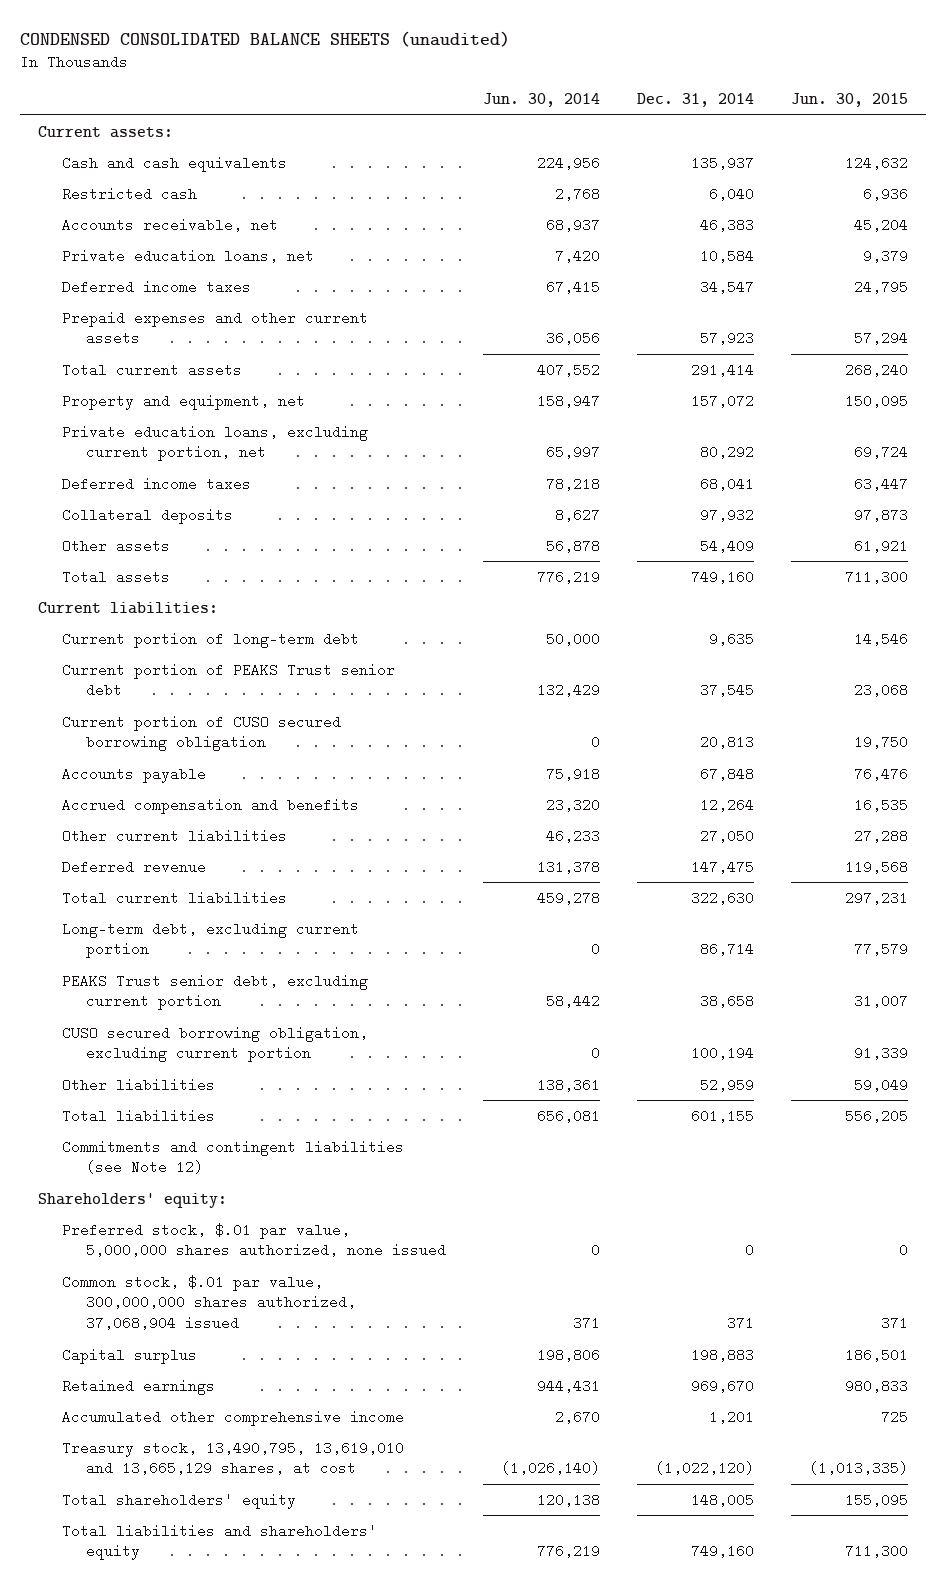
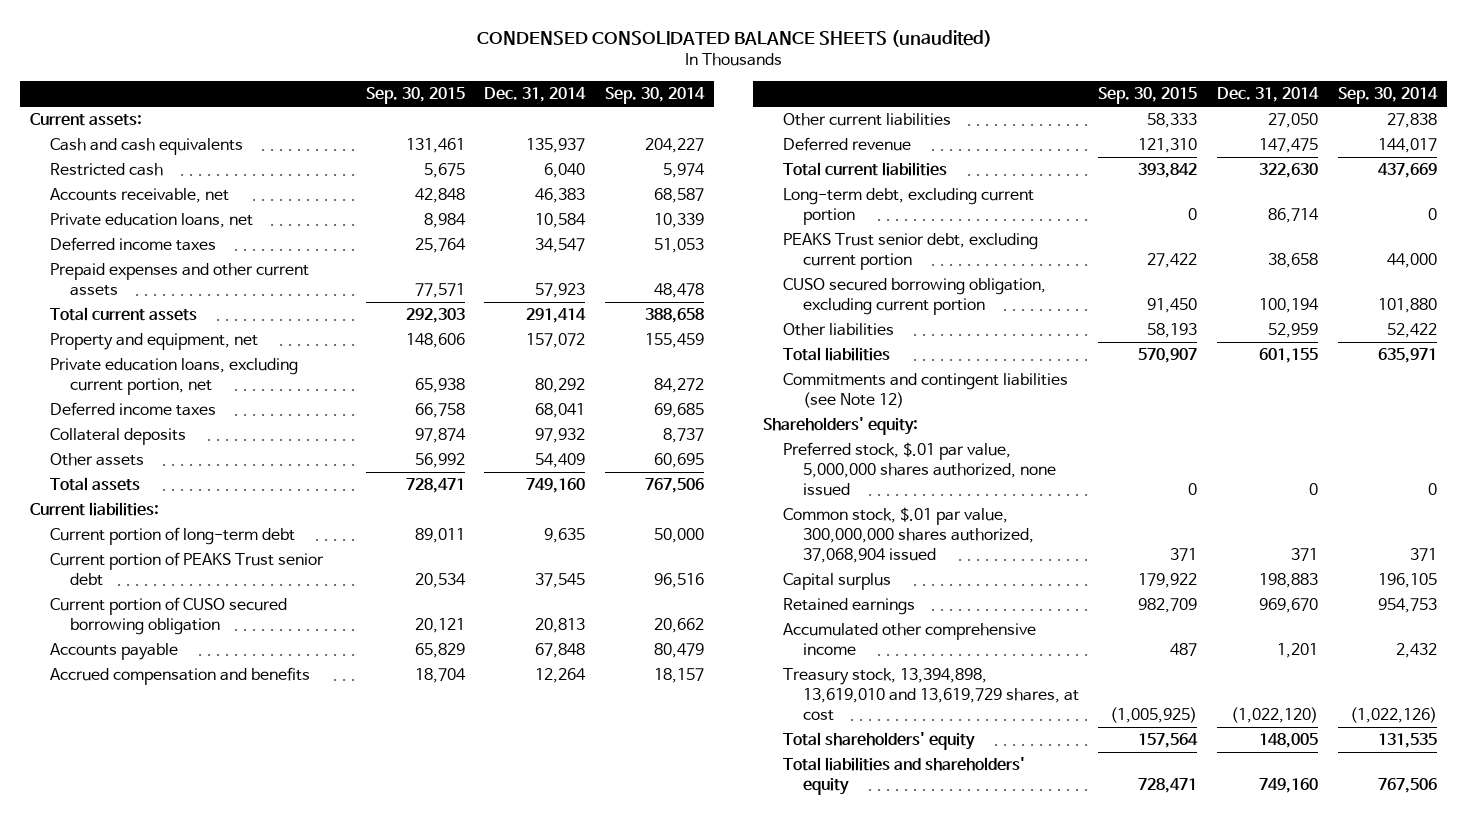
- | Jun. 30, 2014 | Dec. 31, 2014 | Jun. 30, 2015
+ | Sep. 30, 2015 | Dec. 31, 2014 | Sep. 30, 2014
- Treasury stock, 13,490,795, 13,619,010 and 13,665,129 shares, at cost | (1,026,140) | (1,022,120) | (1,013,335)
+ Treasury stock, 13,394,898, 13,619,010 and 13,619,729 shares, at cost | (1,005,925) | (1,022,120) | (1,022,126)

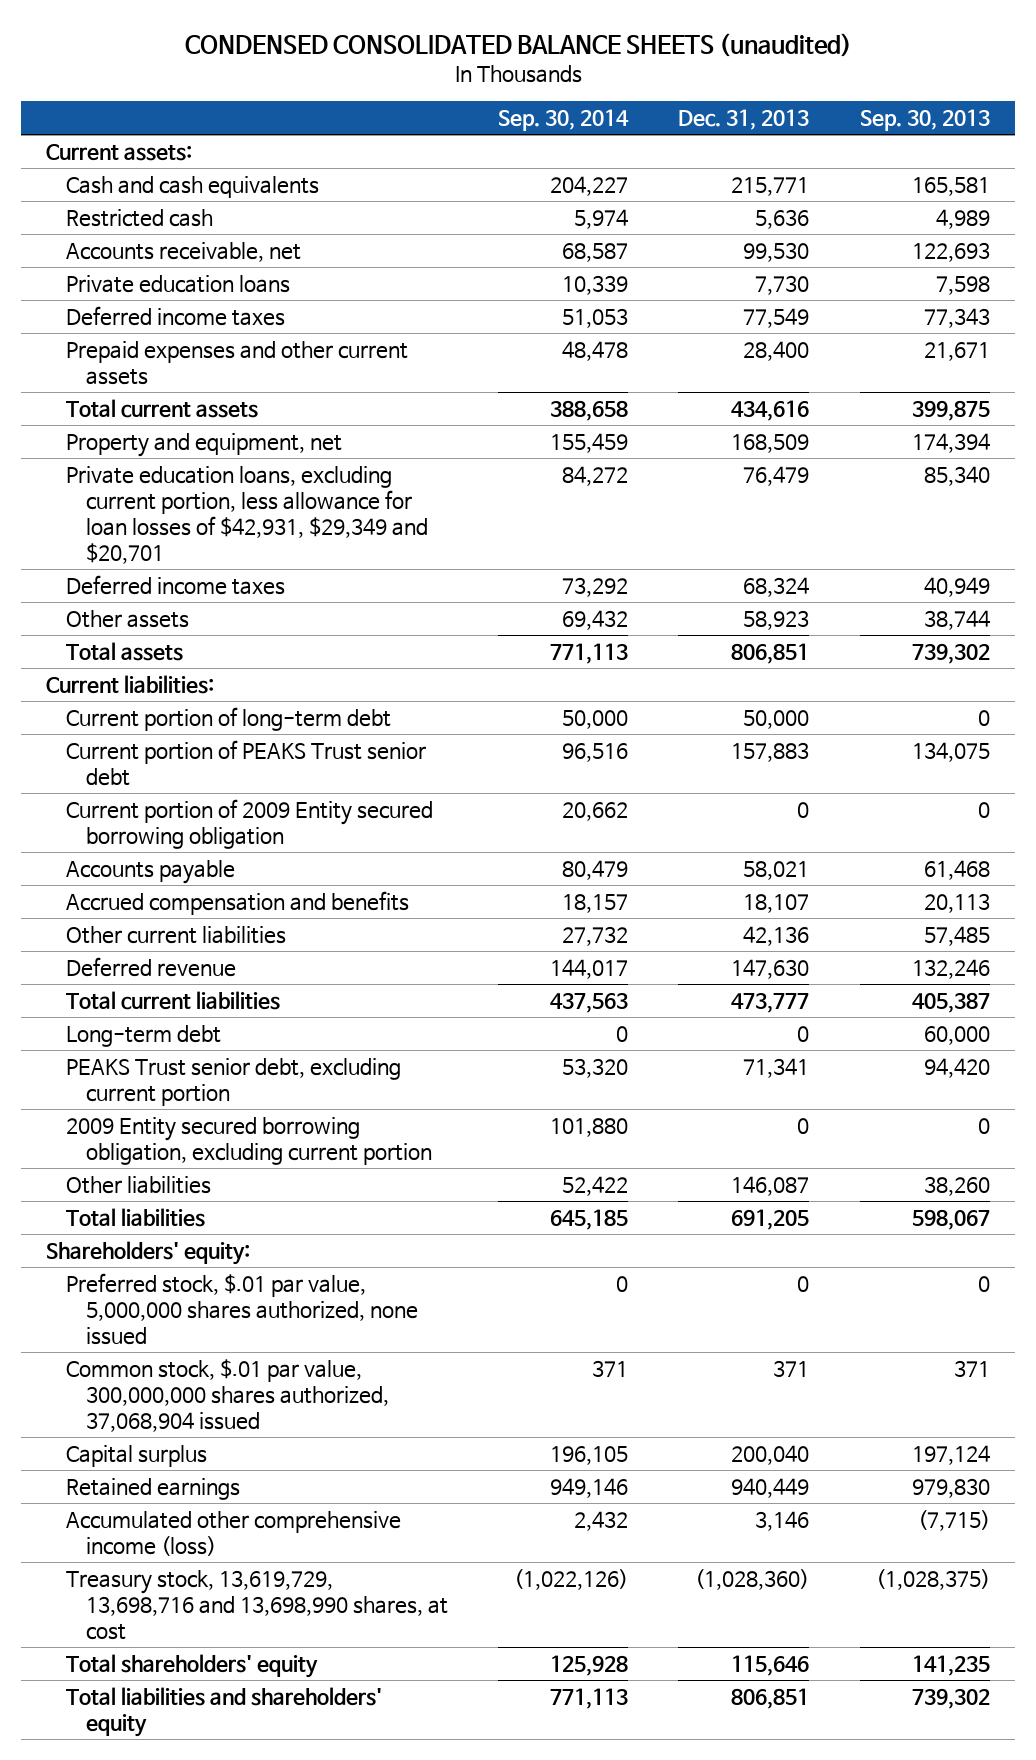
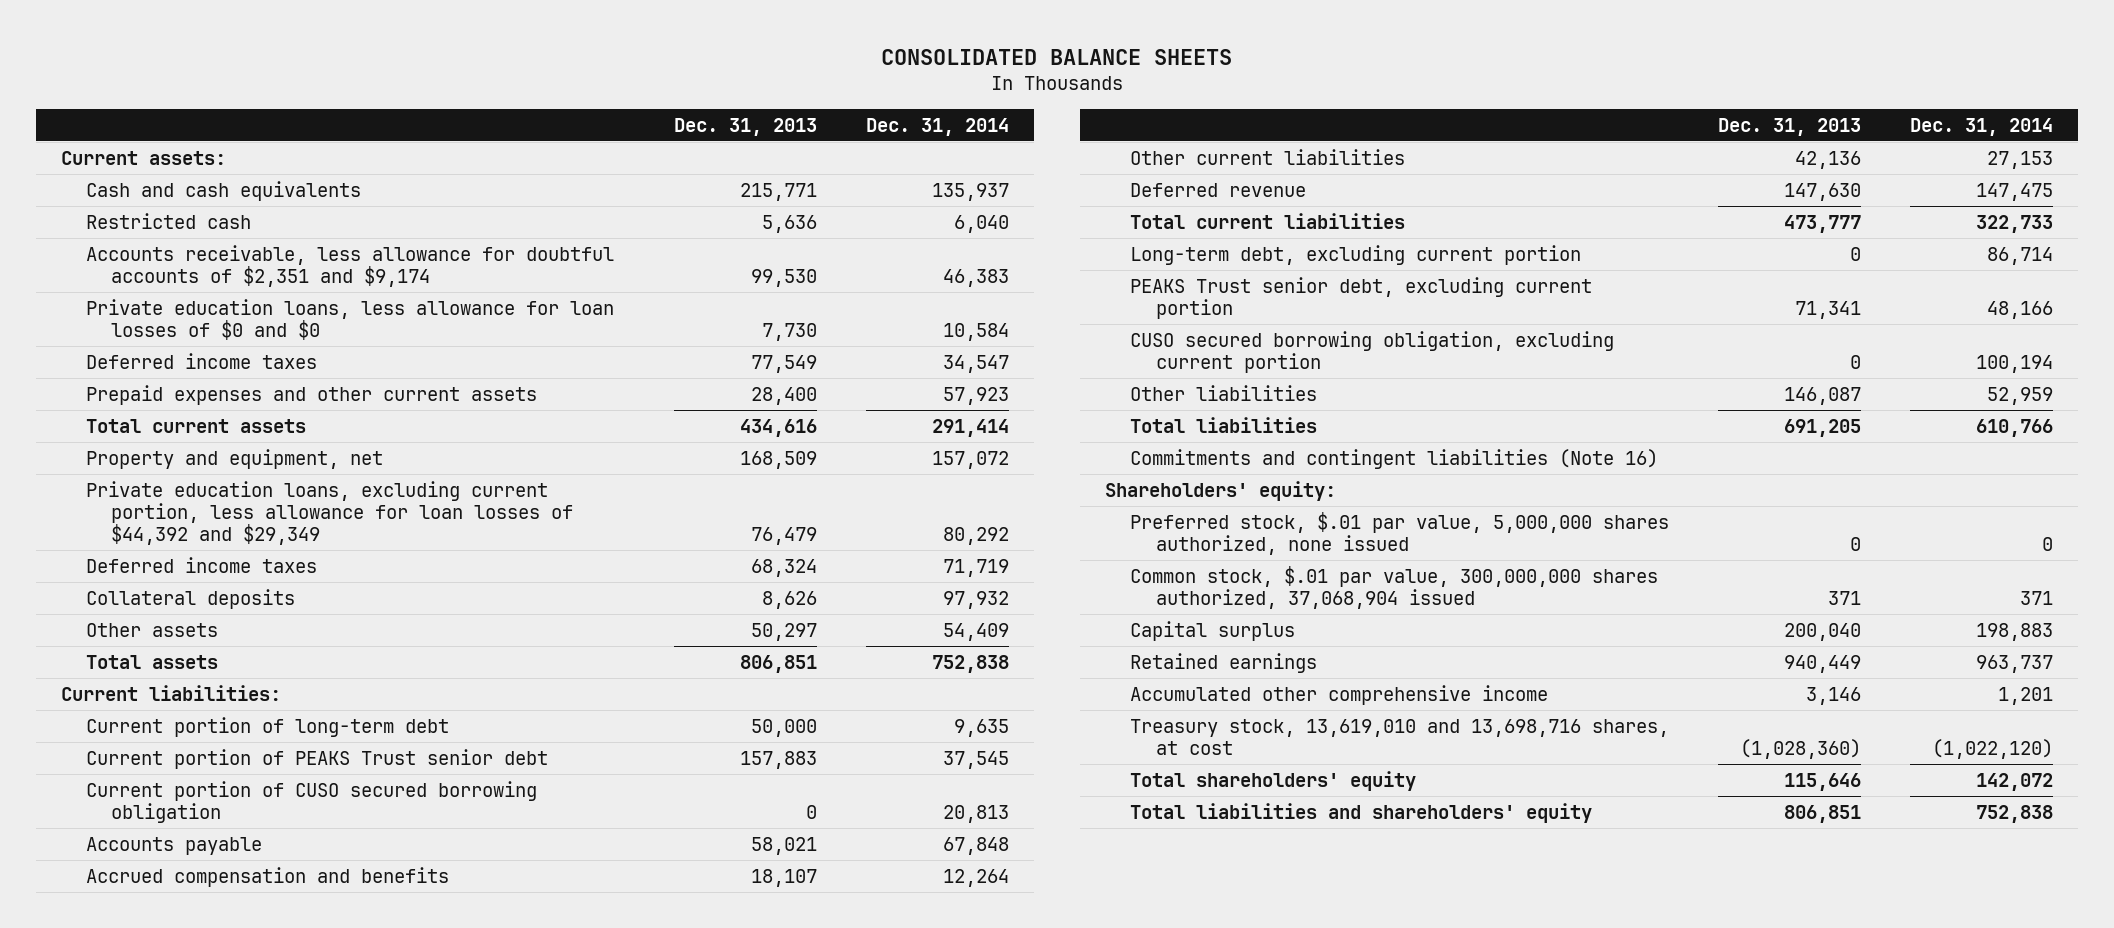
- CONDENSED CONSOLIDATED BALANCE SHEETS (unaudited)
+ CONSOLIDATED BALANCE SHEETS
- | Sep. 30, 2014 | Dec. 31, 2013 | Sep. 30, 2013
+ | Dec. 31, 2013 | Dec. 31, 2014
- Accounts receivable, net | 68,587 | 99,530 | 122,693
- Private education loans | 10,339 | 7,730 | 7,598
+ Accounts receivable, less allowance for doubtful accounts of $2,351 and $9,174 | 99,530 | 46,383
+ Private education loans, less allowance for loan losses of $0 and $0 | 7,730 | 10,584
- Private education loans, excluding current portion, less allowance for loan losses of $42,931, $29,349 and $20,701 | 84,272 | 76,479 | 85,340
+ Private education loans, excluding current portion, less allowance for loan losses of $44,392 and $29,349 | 76,479 | 80,292
- Other assets | 69,432 | 58,923 | 38,744
+ Collateral deposits | 8,626 | 97,932
+ Other assets | 50,297 | 54,409
- Current portion of 2009 Entity secured borrowing obligation | 20,662 | 0 | 0
+ Current portion of CUSO secured borrowing obligation | 0 | 20,813
- Long-term debt | 0 | 0 | 60,000
+ Long-term debt, excluding current portion | 0 | 86,714
- 2009 Entity secured borrowing obligation, excluding current portion | 101,880 | 0 | 0
+ CUSO secured borrowing obligation, excluding current portion | 0 | 100,194
+ Commitments and contingent liabilities (Note 16)
- Accumulated other comprehensive income (loss) | 2,432 | 3,146 | (7,715)
- Treasury stock, 13,619,729, 13,698,716 and 13,698,990 shares, at cost | (1,022,126) | (1,028,360) | (1,028,375)
+ Accumulated other comprehensive income | 3,146 | 1,201
+ Treasury stock, 13,619,010 and 13,698,716 shares, at cost | (1,028,360) | (1,022,120)

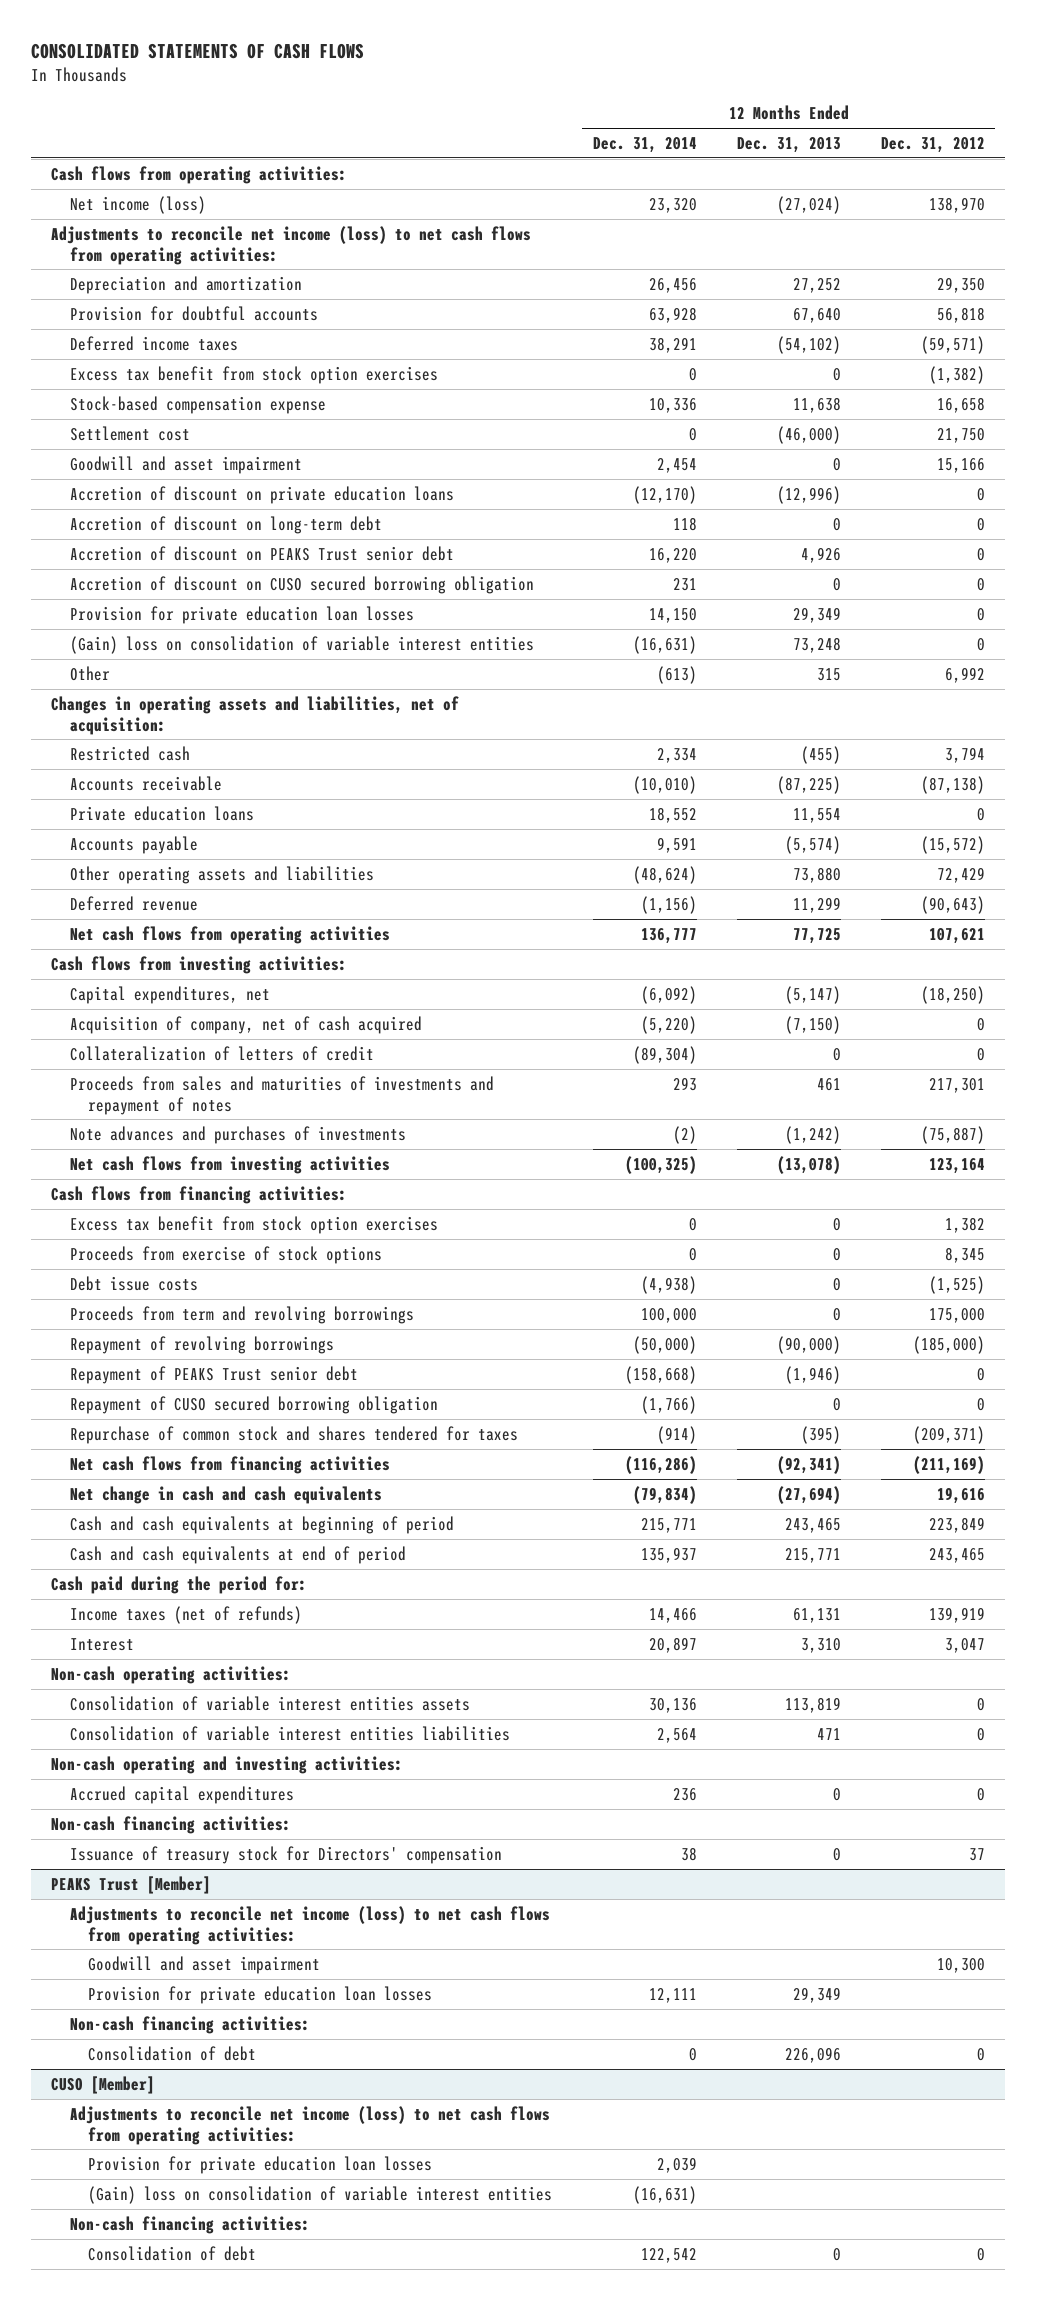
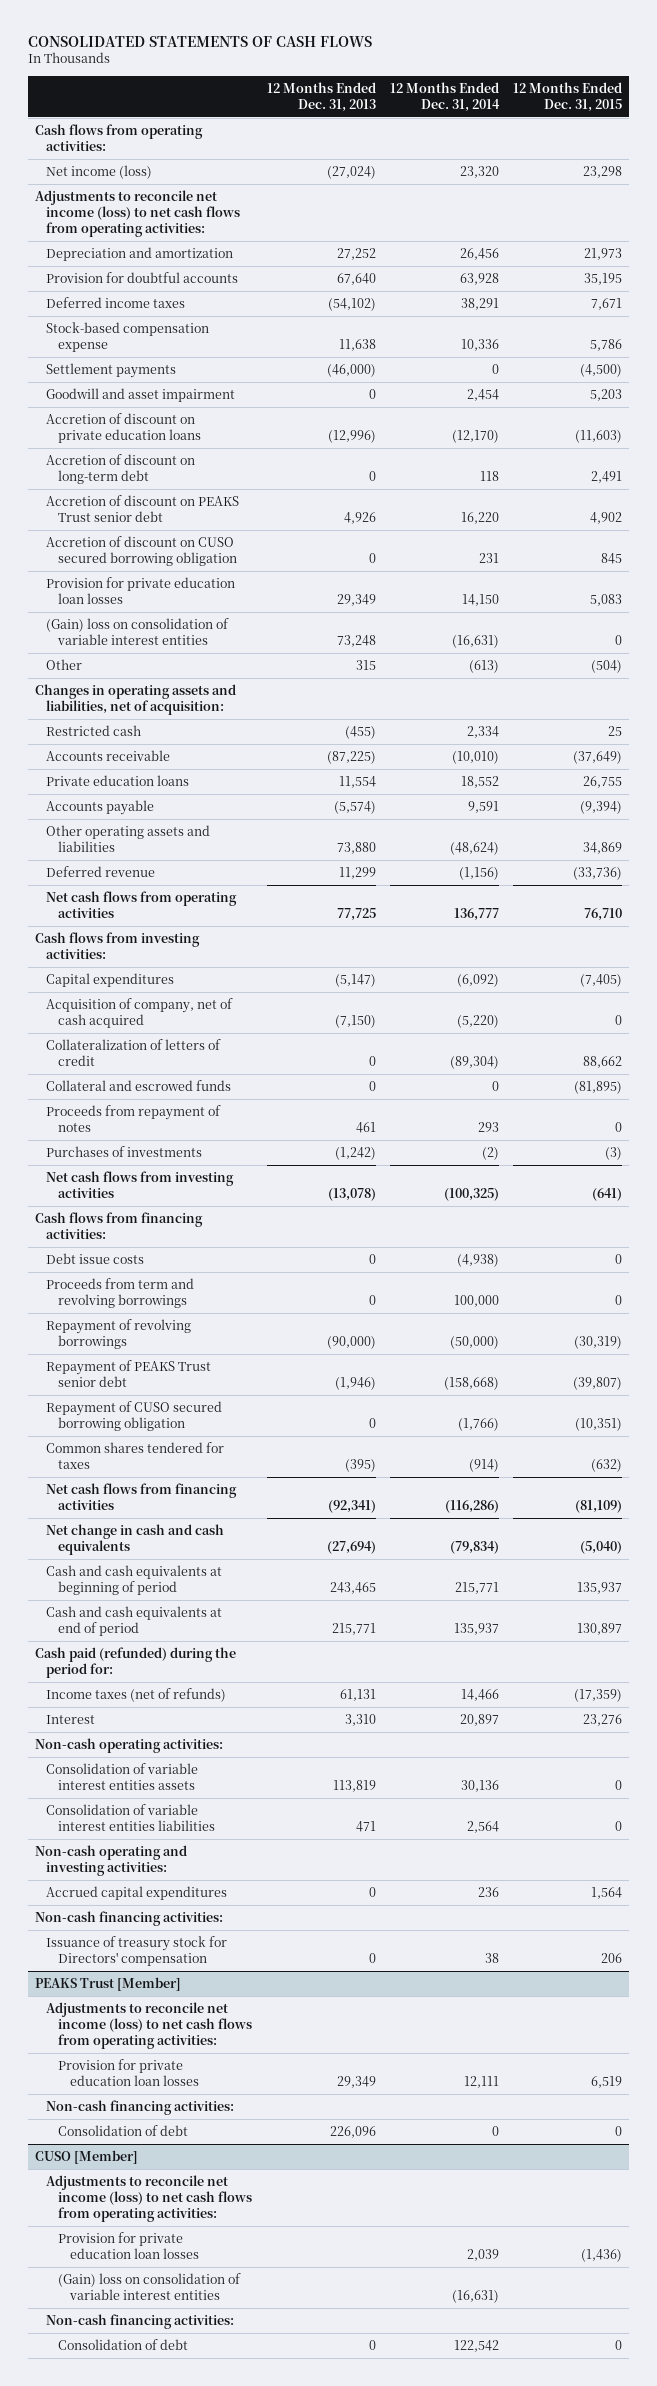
- | 12 Months Ended Dec. 31, 2014 | 12 Months Ended Dec. 31, 2013 | 12 Months Ended Dec. 31, 2012
+ | 12 Months Ended Dec. 31, 2013 | 12 Months Ended Dec. 31, 2014 | 12 Months Ended Dec. 31, 2015
- Excess tax benefit from stock option exercises | 0 | 0 | (1,382)
- Settlement cost | 0 | (46,000) | 21,750
+ Settlement payments | (46,000) | 0 | (4,500)
- Capital expenditures, net | (6,092) | (5,147) | (18,250)
+ Capital expenditures | (5,147) | (6,092) | (7,405)
- Proceeds from sales and maturities of investments and repayment of notes | 293 | 461 | 217,301
- Note advances and purchases of investments | (2) | (1,242) | (75,887)
+ Collateral and escrowed funds | 0 | 0 | (81,895)
+ Proceeds from repayment of notes | 461 | 293 | 0
+ Purchases of investments | (1,242) | (2) | (3)
- Excess tax benefit from stock option exercises | 0 | 0 | 1,382
- Proceeds from exercise of stock options | 0 | 0 | 8,345
- Repurchase of common stock and shares tendered for taxes | (914) | (395) | (209,371)
+ Common shares tendered for taxes | (395) | (914) | (632)
- Cash paid during the period for:
+ Cash paid (refunded) during the period for:
@ PEAKS Trust [Member]
- Goodwill and asset impairment | | | 10,300

